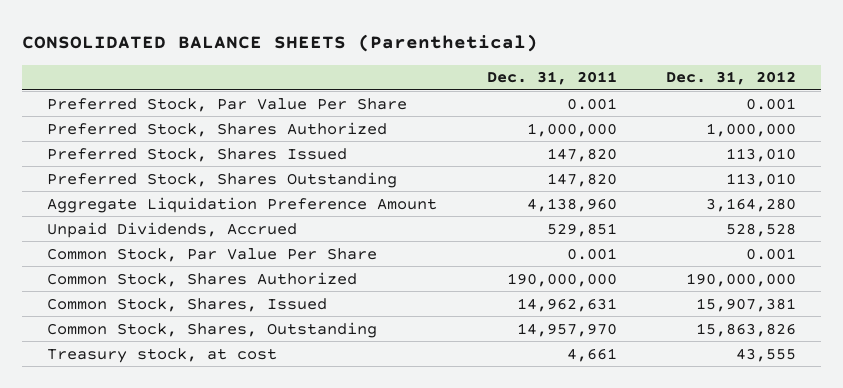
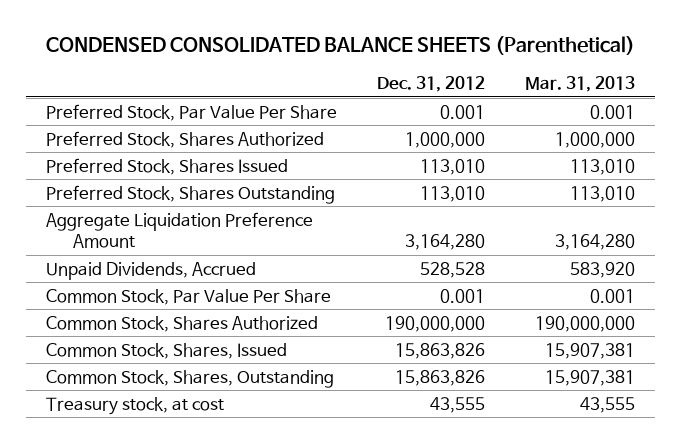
- CONSOLIDATED BALANCE SHEETS (Parenthetical)
+ CONDENSED CONSOLIDATED BALANCE SHEETS (Parenthetical)
- | Dec. 31, 2011 | Dec. 31, 2012
+ | Dec. 31, 2012 | Mar. 31, 2013
- Common Stock, Shares, Issued | 14,962,631 | 15,907,381
+ Common Stock, Shares, Issued | 15,863,826 | 15,907,381

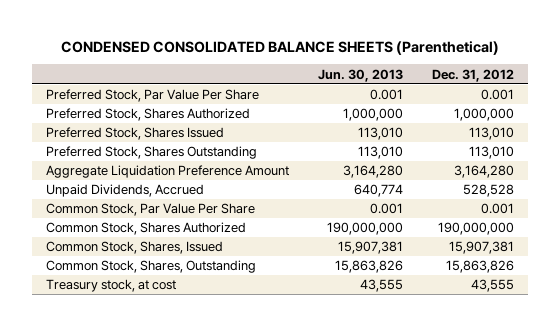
- | Dec. 31, 2012 | Mar. 31, 2013
+ | Jun. 30, 2013 | Dec. 31, 2012
- Common Stock, Shares, Issued | 15,863,826 | 15,907,381
+ Common Stock, Shares, Issued | 15,907,381 | 15,907,381

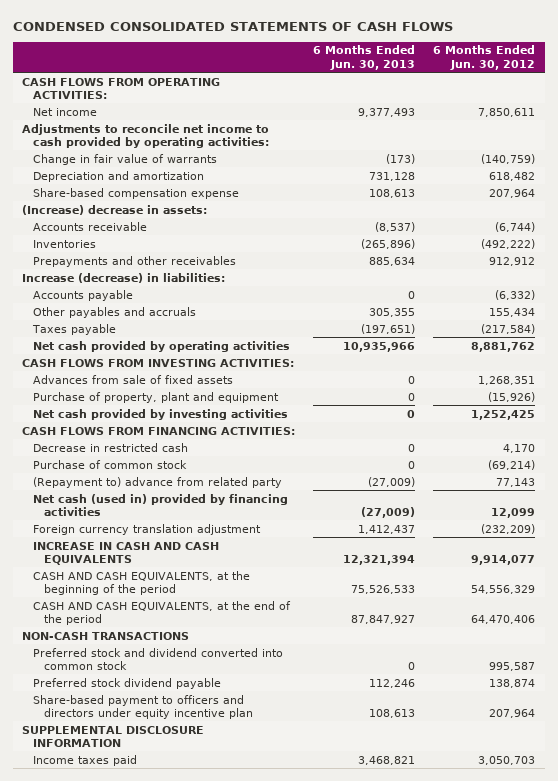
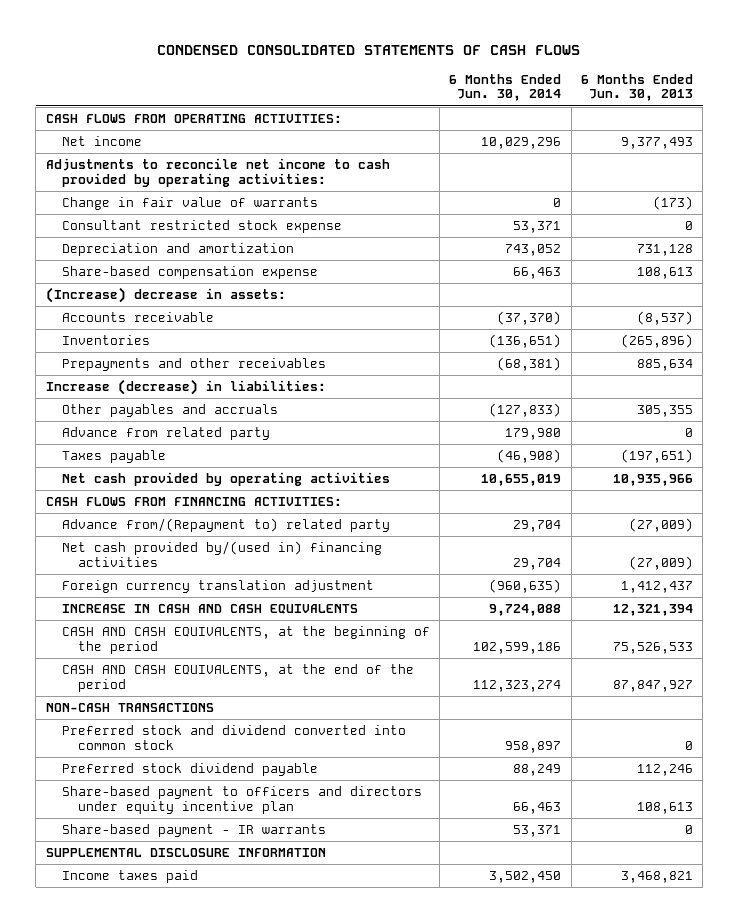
- | 6 Months Ended Jun. 30, 2013 | 6 Months Ended Jun. 30, 2012
+ | 6 Months Ended Jun. 30, 2014 | 6 Months Ended Jun. 30, 2013
+ Consultant restricted stock expense | 53,371 | 0
- Accounts payable | 0 | (6,332)
+ Advance from related party | 179,980 | 0
- CASH FLOWS FROM INVESTING ACTIVITIES:
- Advances from sale of fixed assets | 0 | 1,268,351
- Purchase of property, plant and equipment | 0 | (15,926)
- Net cash provided by investing activities | 0 | 1,252,425
- Decrease in restricted cash | 0 | 4,170
- Purchase of common stock | 0 | (69,214)
- (Repayment to) advance from related party | (27,009) | 77,143
- Net cash (used in) provided by financing activities | (27,009) | 12,099
+ Advance from/(Repayment to) related party | 29,704 | (27,009)
+ Net cash provided by/(used in) financing activities | 29,704 | (27,009)
+ Share-based payment - IR warrants | 53,371 | 0

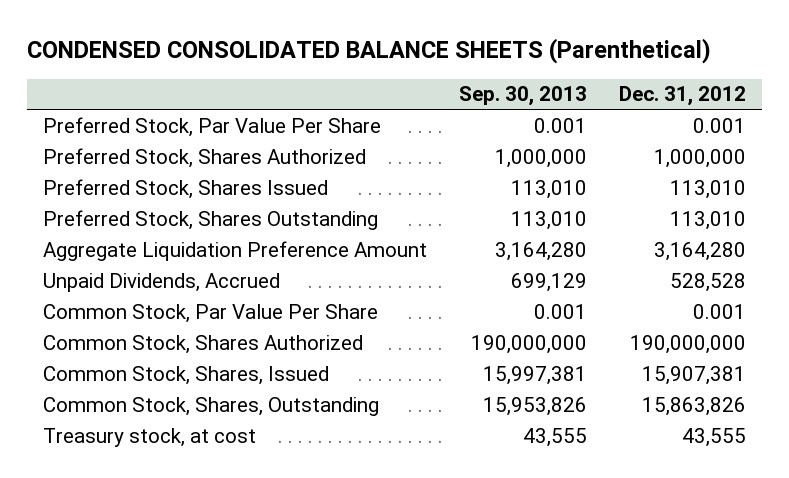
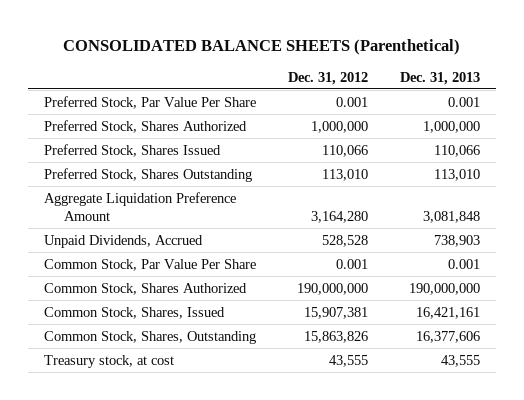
- CONDENSED CONSOLIDATED BALANCE SHEETS (Parenthetical)
+ CONSOLIDATED BALANCE SHEETS (Parenthetical)
- | Sep. 30, 2013 | Dec. 31, 2012
+ | Dec. 31, 2012 | Dec. 31, 2013
- Preferred Stock, Shares Issued | 113,010 | 113,010
+ Preferred Stock, Shares Issued | 110,066 | 110,066

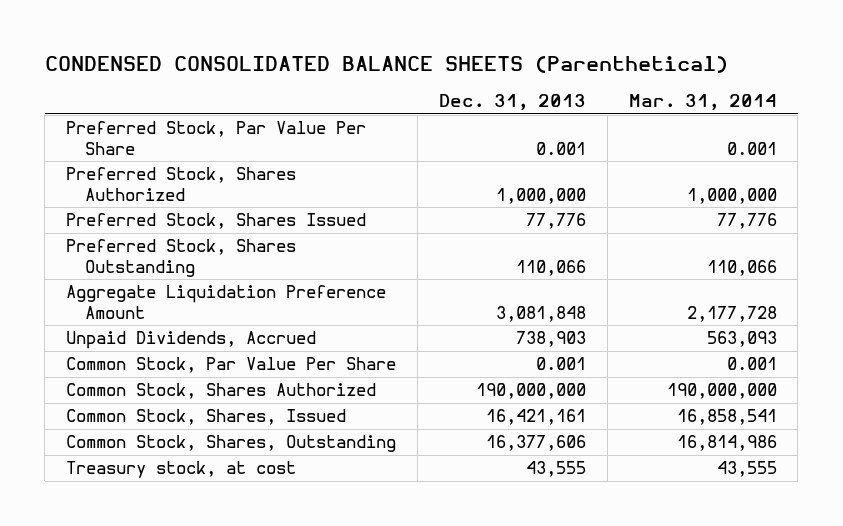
- CONSOLIDATED BALANCE SHEETS (Parenthetical)
+ CONDENSED CONSOLIDATED BALANCE SHEETS (Parenthetical)
- | Dec. 31, 2012 | Dec. 31, 2013
+ | Dec. 31, 2013 | Mar. 31, 2014
- Preferred Stock, Shares Issued | 110,066 | 110,066
- Preferred Stock, Shares Outstanding | 113,010 | 113,010
+ Preferred Stock, Shares Issued | 77,776 | 77,776
+ Preferred Stock, Shares Outstanding | 110,066 | 110,066

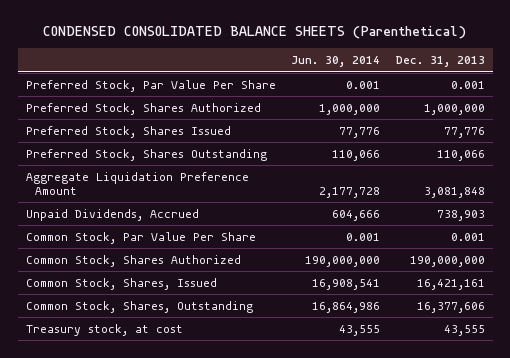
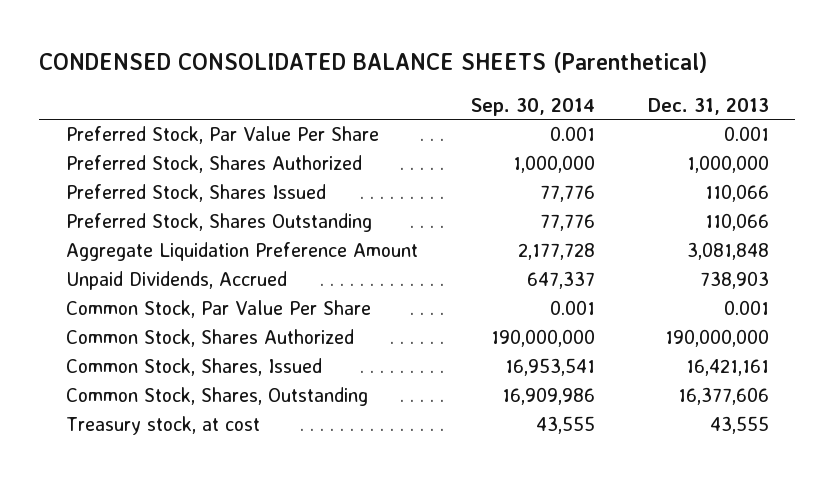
- | Jun. 30, 2014 | Dec. 31, 2013
+ | Sep. 30, 2014 | Dec. 31, 2013
- Preferred Stock, Shares Issued | 77,776 | 77,776
+ Preferred Stock, Shares Issued | 77,776 | 110,066

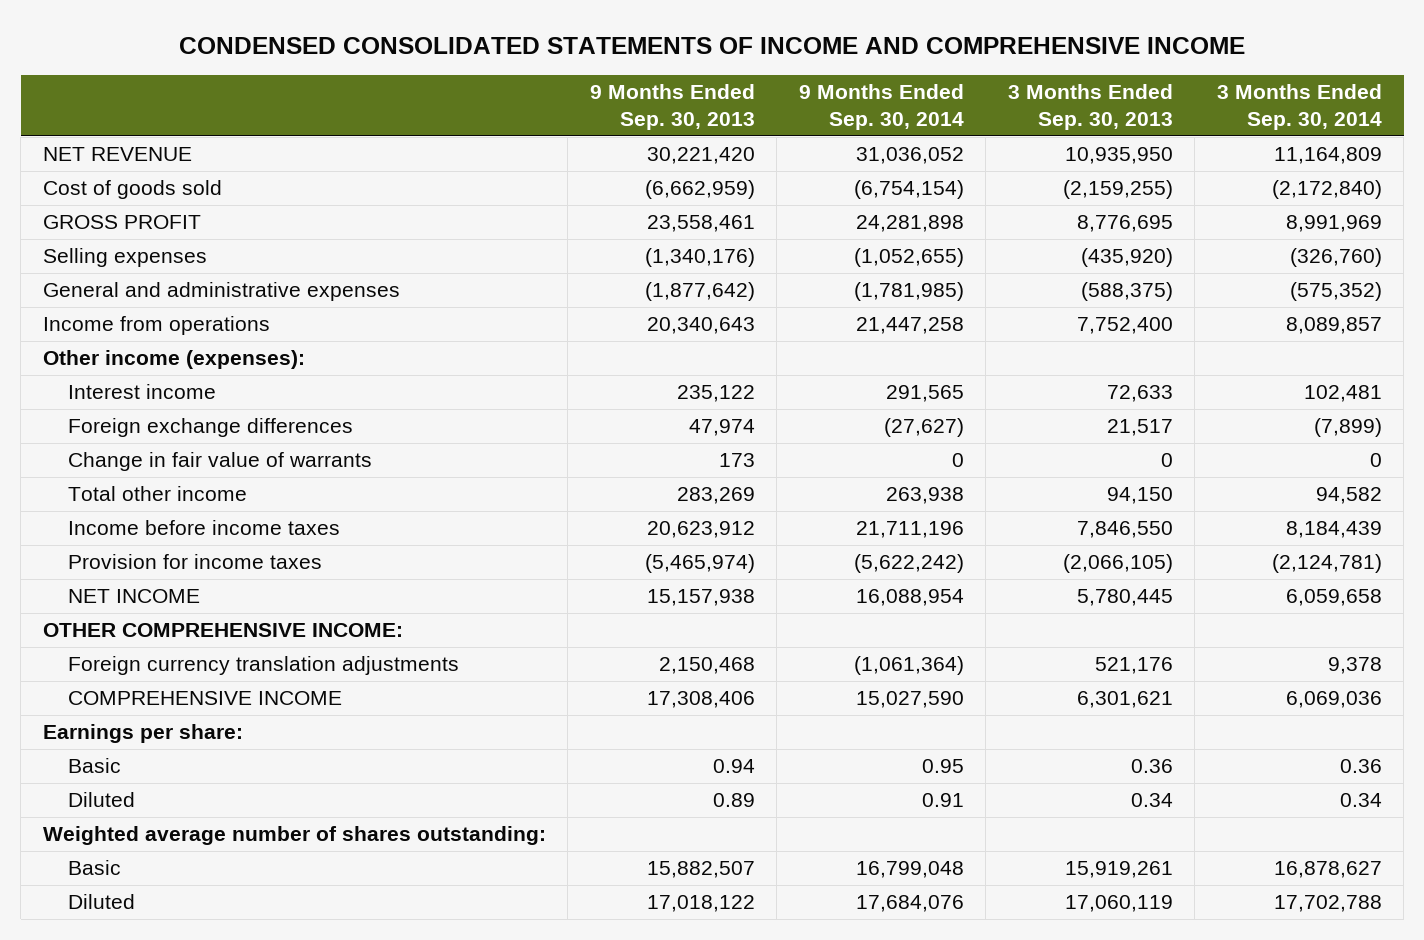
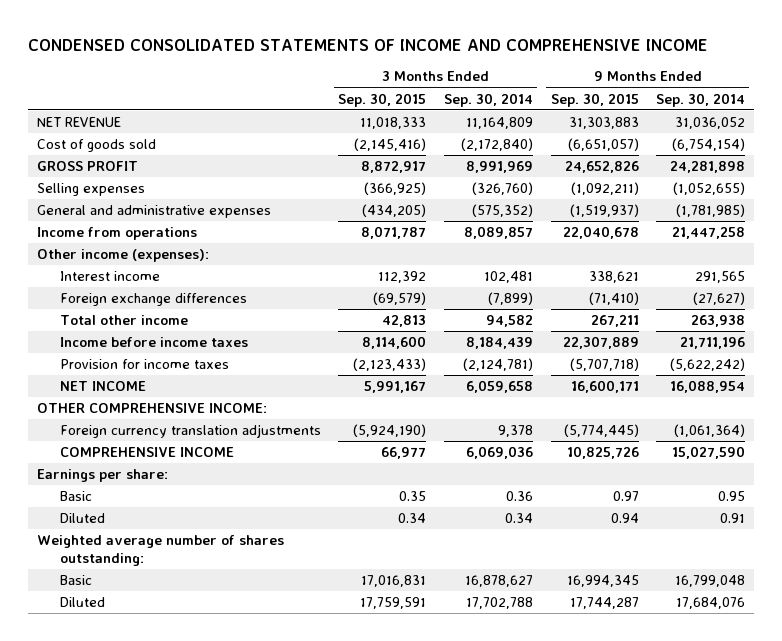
- | 9 Months Ended Sep. 30, 2013 | 9 Months Ended Sep. 30, 2014 | 3 Months Ended Sep. 30, 2013 | 3 Months Ended Sep. 30, 2014
+ | 3 Months Ended Sep. 30, 2015 | 3 Months Ended Sep. 30, 2014 | 9 Months Ended Sep. 30, 2015 | 9 Months Ended Sep. 30, 2014
- Change in fair value of warrants | 173 | 0 | 0 | 0

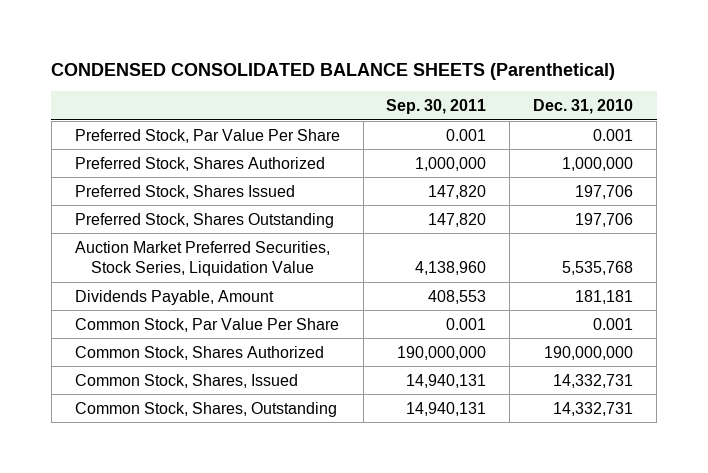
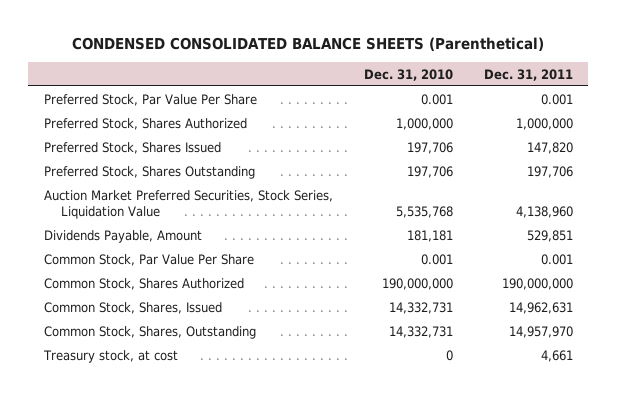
- | Sep. 30, 2011 | Dec. 31, 2010
+ | Dec. 31, 2010 | Dec. 31, 2011
+ Treasury stock, at cost | 0 | 4,661

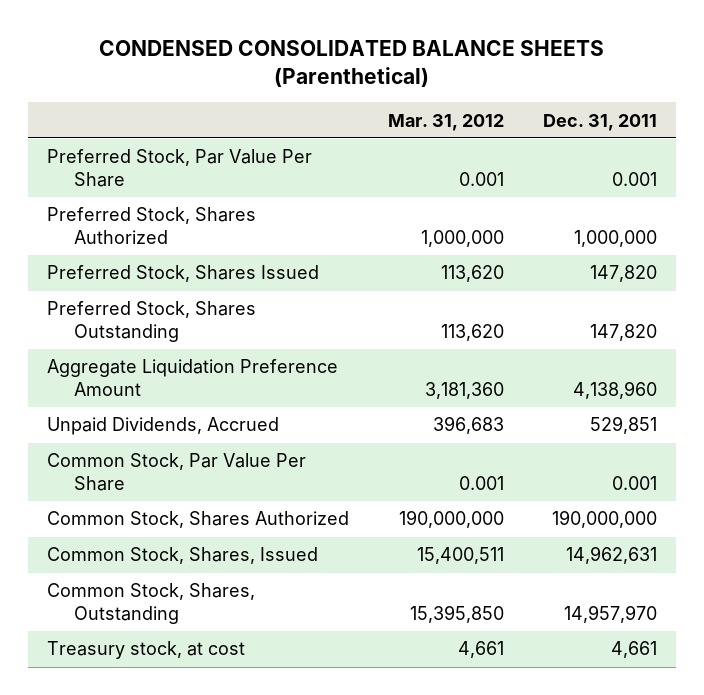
- | Dec. 31, 2010 | Dec. 31, 2011
+ | Mar. 31, 2012 | Dec. 31, 2011
- Preferred Stock, Shares Outstanding | 197,706 | 197,706
- Auction Market Preferred Securities, Stock Series, Liquidation Value | 5,535,768 | 4,138,960
- Dividends Payable, Amount | 181,181 | 529,851
+ Preferred Stock, Shares Outstanding | 113,620 | 147,820
+ Aggregate Liquidation Preference Amount | 3,181,360 | 4,138,960
+ Unpaid Dividends, Accrued | 396,683 | 529,851

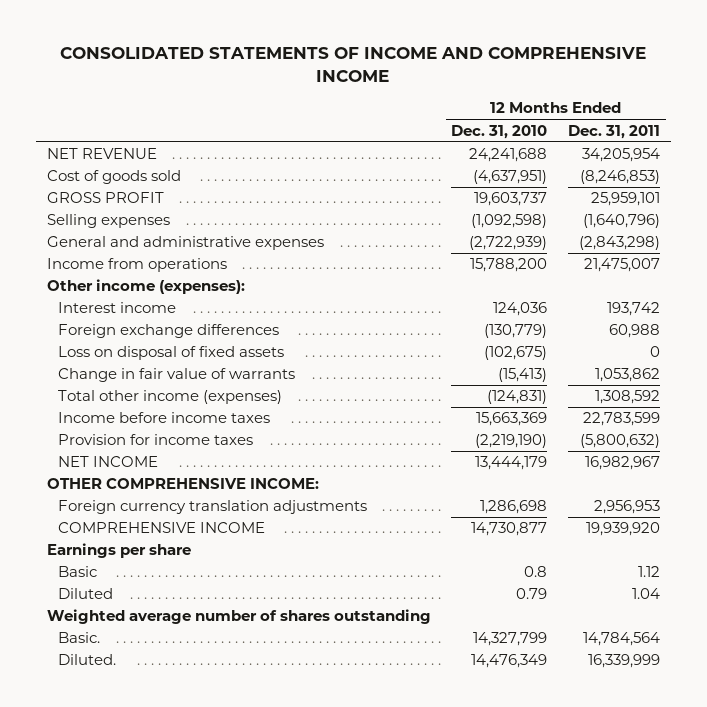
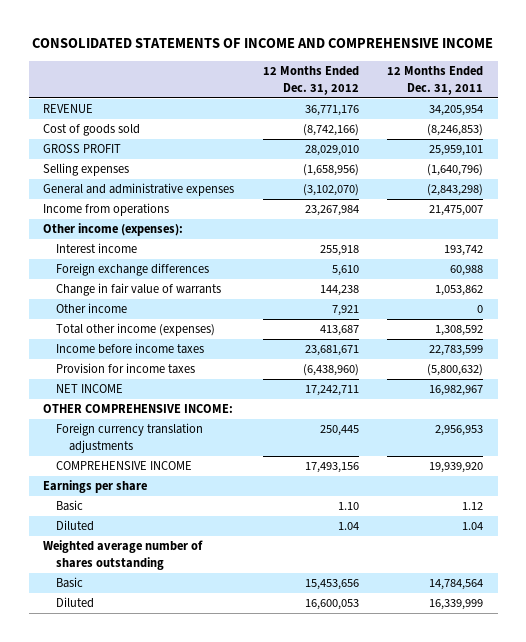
- | 12 Months Ended Dec. 31, 2010 | 12 Months Ended Dec. 31, 2011
+ | 12 Months Ended Dec. 31, 2012 | 12 Months Ended Dec. 31, 2011
- NET REVENUE | 24,241,688 | 34,205,954
+ REVENUE | 36,771,176 | 34,205,954
- Loss on disposal of fixed assets | (102,675) | 0
+ Other income | 7,921 | 0
- Basic. | 14,327,799 | 14,784,564
- Diluted. | 14,476,349 | 16,339,999
+ Basic | 15,453,656 | 14,784,564
+ Diluted | 16,600,053 | 16,339,999

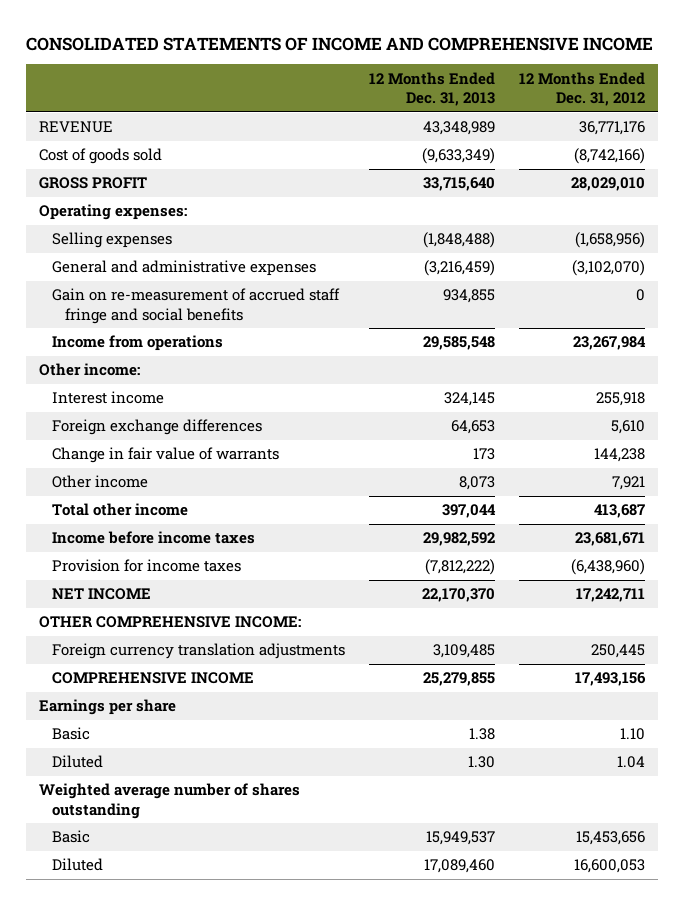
- | 12 Months Ended Dec. 31, 2012 | 12 Months Ended Dec. 31, 2011
+ | 12 Months Ended Dec. 31, 2013 | 12 Months Ended Dec. 31, 2012
+ Operating expenses:
+ Gain on re-measurement of accrued staff fringe and social benefits | 934,855 | 0
- Other income (expenses):
+ Other income:
- Total other income (expenses) | 413,687 | 1,308,592
+ Total other income | 397,044 | 413,687

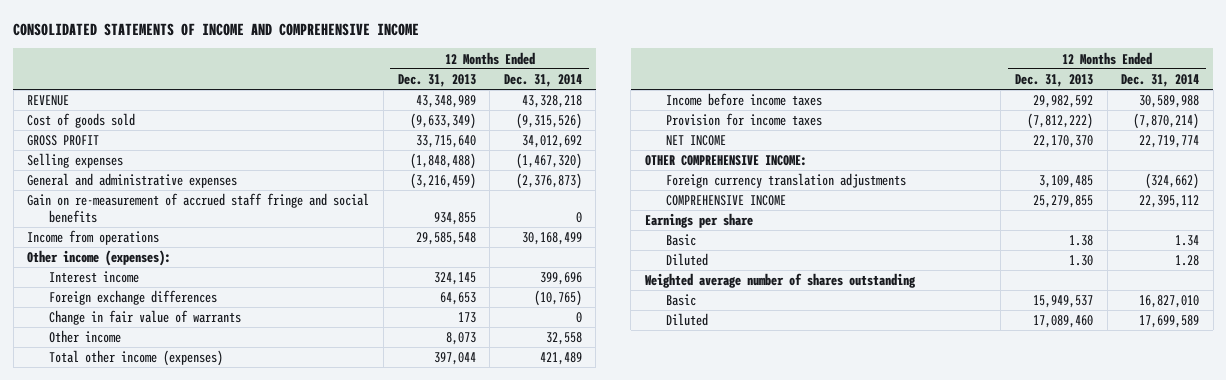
- | 12 Months Ended Dec. 31, 2013 | 12 Months Ended Dec. 31, 2012
+ | 12 Months Ended Dec. 31, 2013 | 12 Months Ended Dec. 31, 2014
- Operating expenses:
- Other income:
+ Other income (expenses):
- Total other income | 397,044 | 413,687
+ Total other income (expenses) | 397,044 | 421,489

